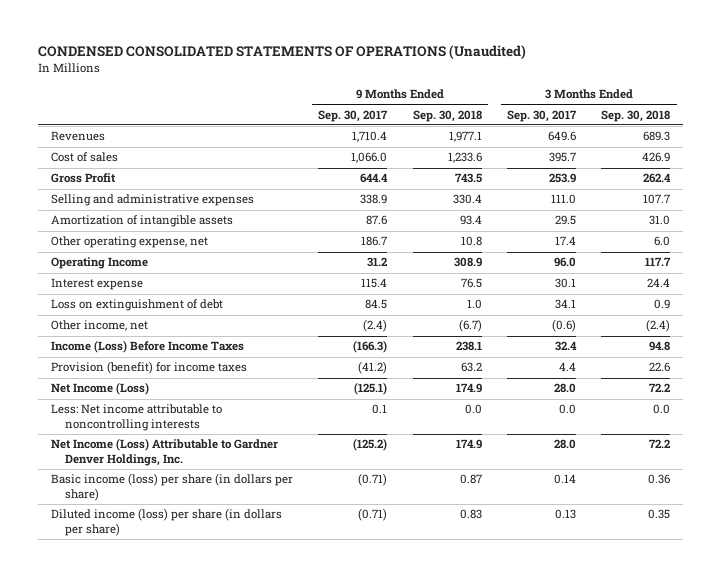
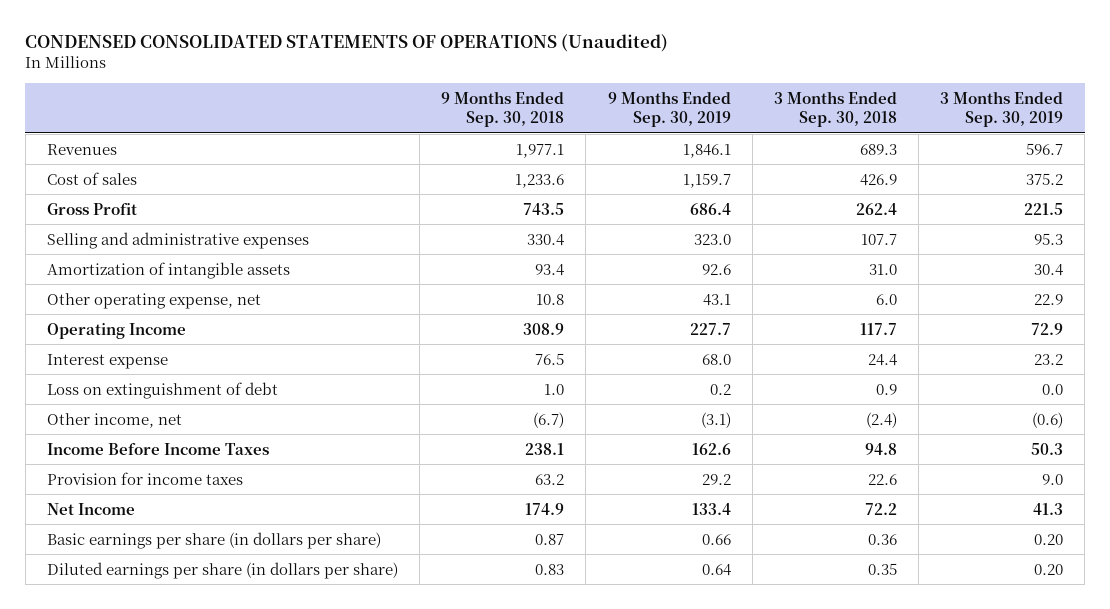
- | 9 Months Ended Sep. 30, 2017 | 9 Months Ended Sep. 30, 2018 | 3 Months Ended Sep. 30, 2017 | 3 Months Ended Sep. 30, 2018
+ | 9 Months Ended Sep. 30, 2018 | 9 Months Ended Sep. 30, 2019 | 3 Months Ended Sep. 30, 2018 | 3 Months Ended Sep. 30, 2019
- Income (Loss) Before Income Taxes | (166.3) | 238.1 | 32.4 | 94.8
- Provision (benefit) for income taxes | (41.2) | 63.2 | 4.4 | 22.6
- Net Income (Loss) | (125.1) | 174.9 | 28.0 | 72.2
- Less: Net income attributable to noncontrolling interests | 0.1 | 0.0 | 0.0 | 0.0
- Net Income (Loss) Attributable to Gardner Denver Holdings, Inc. | (125.2) | 174.9 | 28.0 | 72.2
- Basic income (loss) per share (in dollars per share) | (0.71) | 0.87 | 0.14 | 0.36
- Diluted income (loss) per share (in dollars per share) | (0.71) | 0.83 | 0.13 | 0.35
+ Income Before Income Taxes | 238.1 | 162.6 | 94.8 | 50.3
+ Provision for income taxes | 63.2 | 29.2 | 22.6 | 9.0
+ Net Income | 174.9 | 133.4 | 72.2 | 41.3
+ Basic earnings per share (in dollars per share) | 0.87 | 0.66 | 0.36 | 0.20
+ Diluted earnings per share (in dollars per share) | 0.83 | 0.64 | 0.35 | 0.20

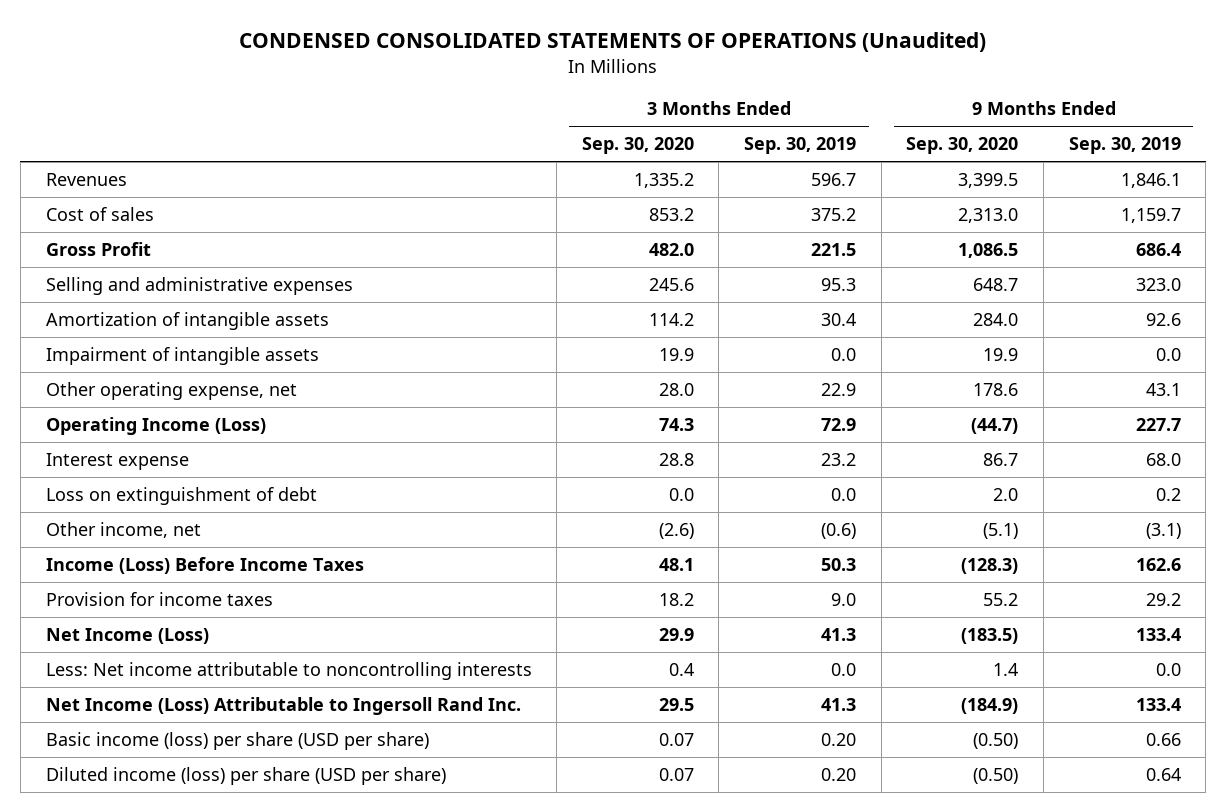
- | 9 Months Ended Sep. 30, 2018 | 9 Months Ended Sep. 30, 2019 | 3 Months Ended Sep. 30, 2018 | 3 Months Ended Sep. 30, 2019
+ | 3 Months Ended Sep. 30, 2020 | 3 Months Ended Sep. 30, 2019 | 9 Months Ended Sep. 30, 2020 | 9 Months Ended Sep. 30, 2019
+ Impairment of intangible assets | 19.9 | 0.0 | 19.9 | 0.0
- Operating Income | 308.9 | 227.7 | 117.7 | 72.9
+ Operating Income (Loss) | 74.3 | 72.9 | (44.7) | 227.7
- Income Before Income Taxes | 238.1 | 162.6 | 94.8 | 50.3
+ Income (Loss) Before Income Taxes | 48.1 | 50.3 | (128.3) | 162.6
- Net Income | 174.9 | 133.4 | 72.2 | 41.3
- Basic earnings per share (in dollars per share) | 0.87 | 0.66 | 0.36 | 0.20
- Diluted earnings per share (in dollars per share) | 0.83 | 0.64 | 0.35 | 0.20
+ Net Income (Loss) | 29.9 | 41.3 | (183.5) | 133.4
+ Less: Net income attributable to noncontrolling interests | 0.4 | 0.0 | 1.4 | 0.0
+ Net Income (Loss) Attributable to Ingersoll Rand Inc. | 29.5 | 41.3 | (184.9) | 133.4
+ Basic income (loss) per share (USD per share) | 0.07 | 0.20 | (0.50) | 0.66
+ Diluted income (loss) per share (USD per share) | 0.07 | 0.20 | (0.50) | 0.64

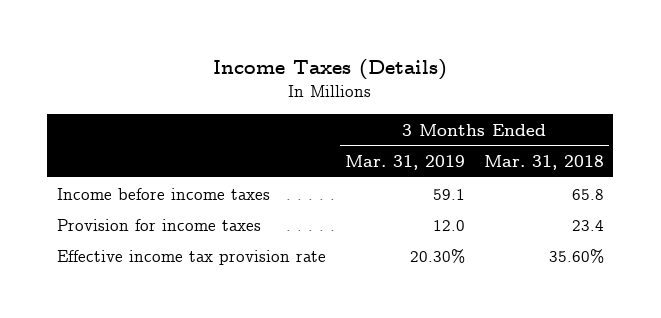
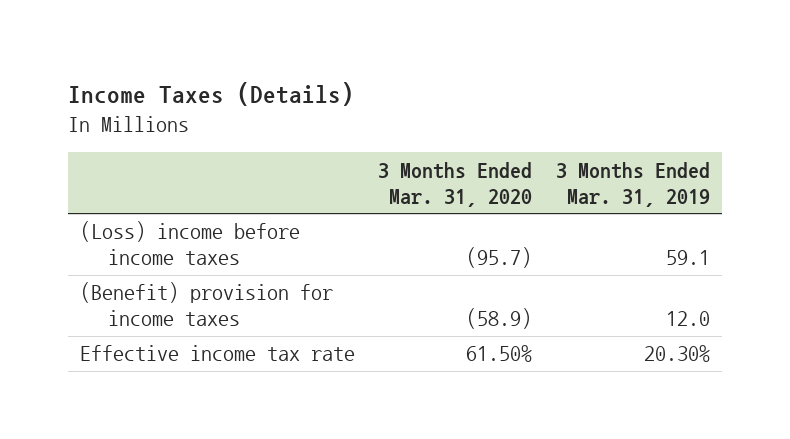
- | 3 Months Ended Mar. 31, 2019 | 3 Months Ended Mar. 31, 2018
+ | 3 Months Ended Mar. 31, 2020 | 3 Months Ended Mar. 31, 2019
- Income before income taxes | 59.1 | 65.8
- Provision for income taxes | 12.0 | 23.4
- Effective income tax provision rate | 20.30% | 35.60%
+ (Loss) income before income taxes | (95.7) | 59.1
+ (Benefit) provision for income taxes | (58.9) | 12.0
+ Effective income tax rate | 61.50% | 20.30%

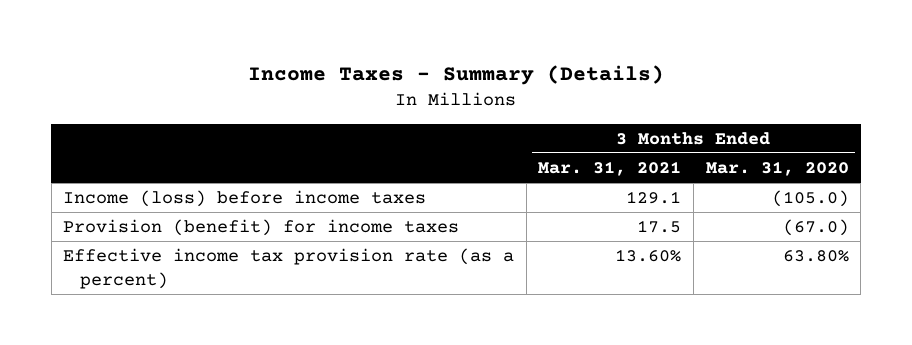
- Income Taxes (Details)
+ Income Taxes - Summary (Details)
- | 3 Months Ended Mar. 31, 2020 | 3 Months Ended Mar. 31, 2019
+ | 3 Months Ended Mar. 31, 2021 | 3 Months Ended Mar. 31, 2020
- (Loss) income before income taxes | (95.7) | 59.1
- (Benefit) provision for income taxes | (58.9) | 12.0
- Effective income tax rate | 61.50% | 20.30%
+ Income (loss) before income taxes | 129.1 | (105.0)
+ Provision (benefit) for income taxes | 17.5 | (67.0)
+ Effective income tax provision rate (as a percent) | 13.60% | 63.80%

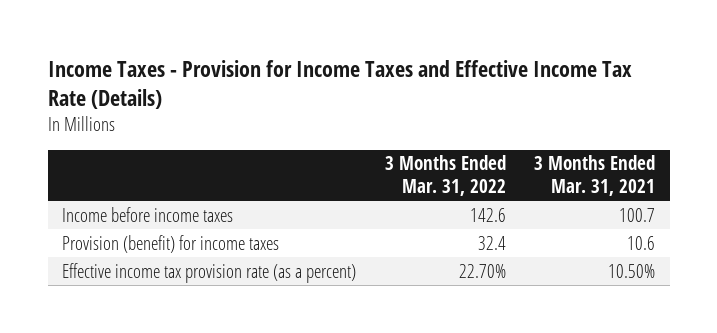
- Income Taxes - Summary (Details)
+ Income Taxes - Provision for Income Taxes and Effective Income Tax Rate (Details)
- | 3 Months Ended Mar. 31, 2021 | 3 Months Ended Mar. 31, 2020
+ | 3 Months Ended Mar. 31, 2022 | 3 Months Ended Mar. 31, 2021
- Income (loss) before income taxes | 129.1 | (105.0)
- Provision (benefit) for income taxes | 17.5 | (67.0)
- Effective income tax provision rate (as a percent) | 13.60% | 63.80%
+ Income before income taxes | 142.6 | 100.7
+ Provision (benefit) for income taxes | 32.4 | 10.6
+ Effective income tax provision rate (as a percent) | 22.70% | 10.50%

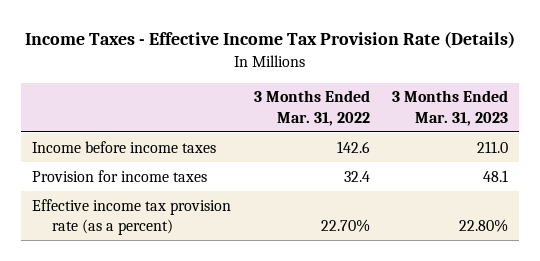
- Income Taxes - Provision for Income Taxes and Effective Income Tax Rate (Details)
+ Income Taxes - Effective Income Tax Provision Rate (Details)
- | 3 Months Ended Mar. 31, 2022 | 3 Months Ended Mar. 31, 2021
+ | 3 Months Ended Mar. 31, 2022 | 3 Months Ended Mar. 31, 2023
- Provision (benefit) for income taxes | 32.4 | 10.6
+ Provision for income taxes | 32.4 | 48.1

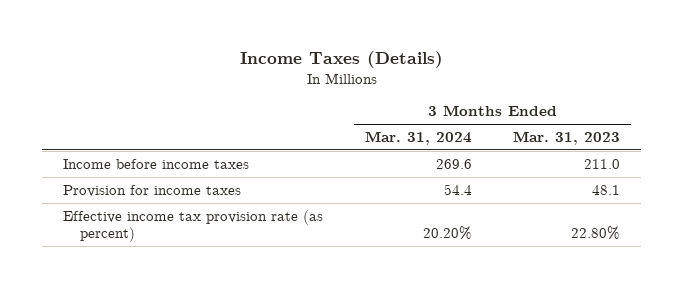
- Income Taxes - Effective Income Tax Provision Rate (Details)
+ Income Taxes (Details)
- | 3 Months Ended Mar. 31, 2022 | 3 Months Ended Mar. 31, 2023
+ | 3 Months Ended Mar. 31, 2024 | 3 Months Ended Mar. 31, 2023
- Effective income tax provision rate (as a percent) | 22.70% | 22.80%
+ Effective income tax provision rate (as percent) | 20.20% | 22.80%

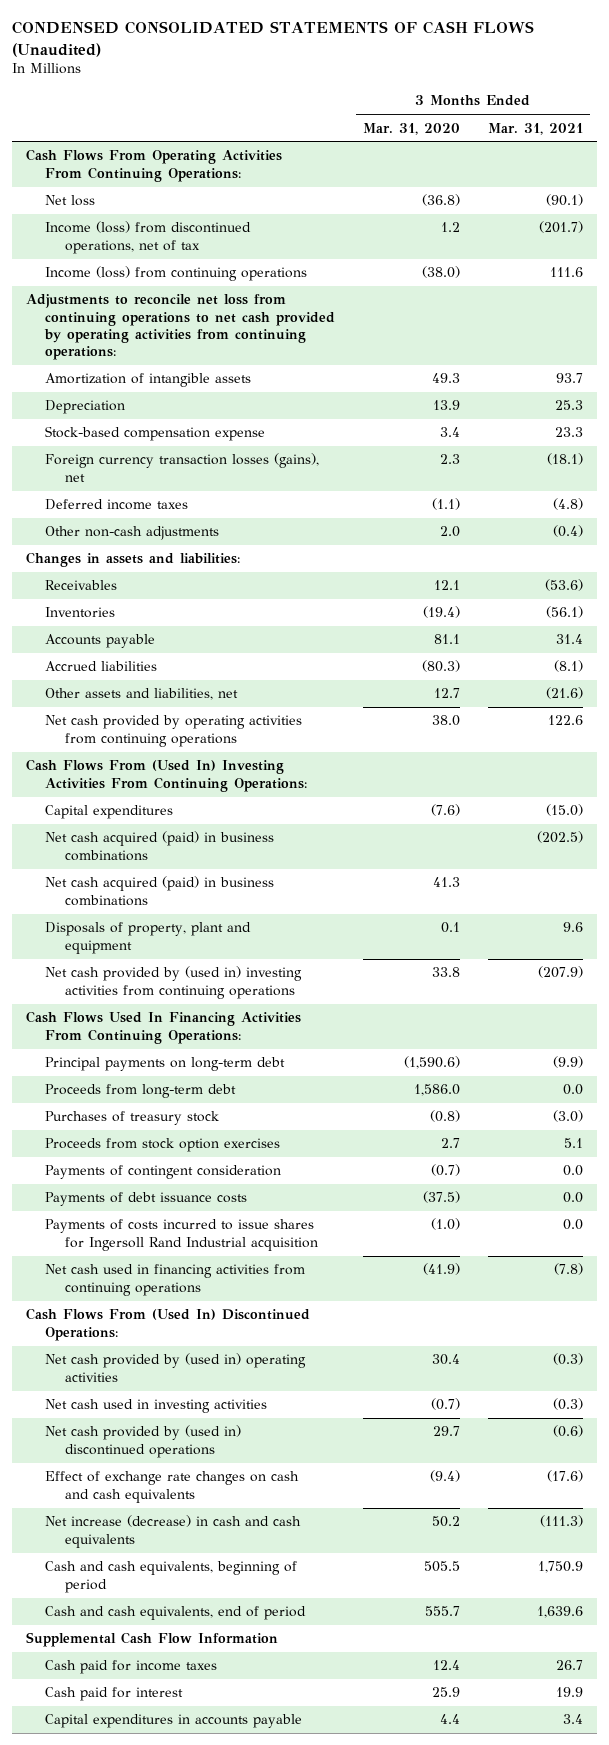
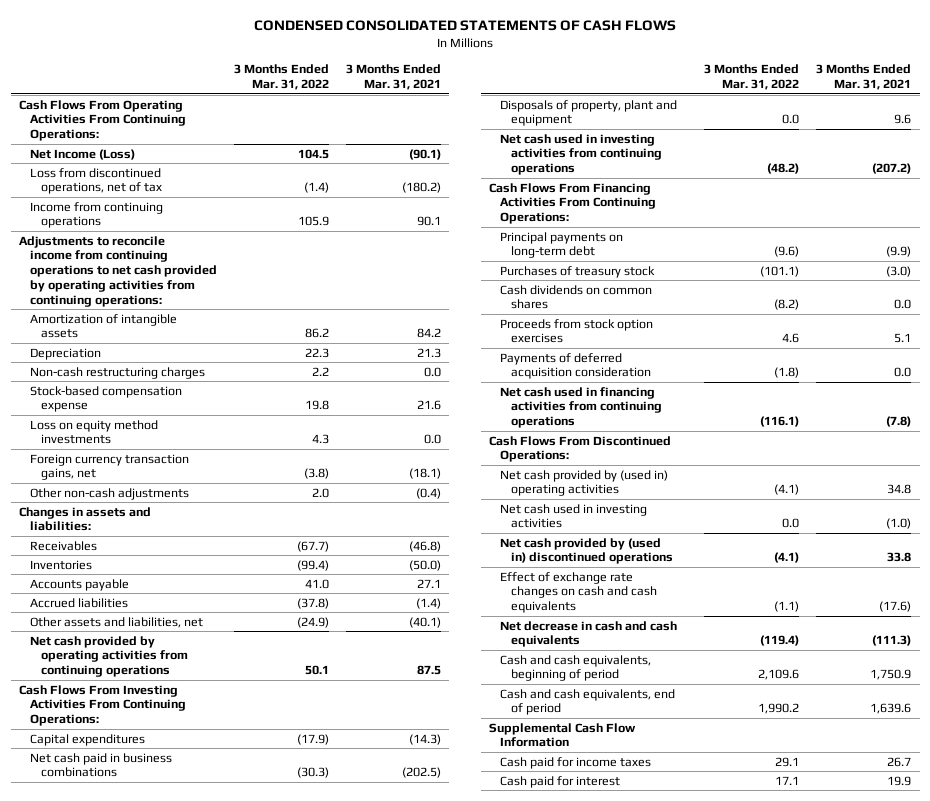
- CONDENSED CONSOLIDATED STATEMENTS OF CASH FLOWS (Unaudited)
+ CONDENSED CONSOLIDATED STATEMENTS OF CASH FLOWS
- | 3 Months Ended Mar. 31, 2020 | 3 Months Ended Mar. 31, 2021
+ | 3 Months Ended Mar. 31, 2022 | 3 Months Ended Mar. 31, 2021
- Net loss | (36.8) | (90.1)
- Income (loss) from discontinued operations, net of tax | 1.2 | (201.7)
- Income (loss) from continuing operations | (38.0) | 111.6
- Adjustments to reconcile net loss from continuing operations to net cash provided by operating activities from continuing operations:
- Amortization of intangible assets | 49.3 | 93.7
- Depreciation | 13.9 | 25.3
- Stock-based compensation expense | 3.4 | 23.3
- Foreign currency transaction losses (gains), net | 2.3 | (18.1)
- Deferred income taxes | (1.1) | (4.8)
+ Net Income (Loss) | 104.5 | (90.1)
+ Loss from discontinued operations, net of tax | (1.4) | (180.2)
+ Income from continuing operations | 105.9 | 90.1
+ Adjustments to reconcile income from continuing operations to net cash provided by operating activities from continuing operations:
+ Amortization of intangible assets | 86.2 | 84.2
+ Depreciation | 22.3 | 21.3
+ Non-cash restructuring charges | 2.2 | 0.0
+ Stock-based compensation expense | 19.8 | 21.6
+ Loss on equity method investments | 4.3 | 0.0
+ Foreign currency transaction gains, net | (3.8) | (18.1)
- Receivables | 12.1 | (53.6)
- Inventories | (19.4) | (56.1)
- Accounts payable | 81.1 | 31.4
- Accrued liabilities | (80.3) | (8.1)
- Other assets and liabilities, net | 12.7 | (21.6)
- Net cash provided by operating activities from continuing operations | 38.0 | 122.6
- Cash Flows From (Used In) Investing Activities From Continuing Operations:
- Capital expenditures | (7.6) | (15.0)
- Net cash acquired (paid) in business combinations | | (202.5)
- Net cash acquired (paid) in business combinations | 41.3 |
+ Receivables | (67.7) | (46.8)
+ Inventories | (99.4) | (50.0)
+ Accounts payable | 41.0 | 27.1
+ Accrued liabilities | (37.8) | (1.4)
+ Other assets and liabilities, net | (24.9) | (40.1)
+ Net cash provided by operating activities from continuing operations | 50.1 | 87.5
+ Cash Flows From Investing Activities From Continuing Operations:
+ Capital expenditures | (17.9) | (14.3)
+ Net cash paid in business combinations | (30.3) | (202.5)
- Net cash provided by (used in) investing activities from continuing operations | 33.8 | (207.9)
- Cash Flows Used In Financing Activities From Continuing Operations:
+ Net cash used in investing activities from continuing operations | (48.2) | (207.2)
+ Cash Flows From Financing Activities From Continuing Operations:
- Proceeds from long-term debt | 1,586.0 | 0.0
+ Cash dividends on common shares | (8.2) | 0.0
- Payments of contingent consideration | (0.7) | 0.0
- Payments of debt issuance costs | (37.5) | 0.0
- Payments of costs incurred to issue shares for Ingersoll Rand Industrial acquisition | (1.0) | 0.0
+ Payments of deferred acquisition consideration | (1.8) | 0.0
- Cash Flows From (Used In) Discontinued Operations:
- Net cash provided by (used in) operating activities | 30.4 | (0.3)
- Net cash used in investing activities | (0.7) | (0.3)
- Net cash provided by (used in) discontinued operations | 29.7 | (0.6)
+ Cash Flows From Discontinued Operations:
+ Net cash provided by (used in) operating activities | (4.1) | 34.8
+ Net cash used in investing activities | 0.0 | (1.0)
+ Net cash provided by (used in) discontinued operations | (4.1) | 33.8
- Net increase (decrease) in cash and cash equivalents | 50.2 | (111.3)
+ Net decrease in cash and cash equivalents | (119.4) | (111.3)
- Capital expenditures in accounts payable | 4.4 | 3.4

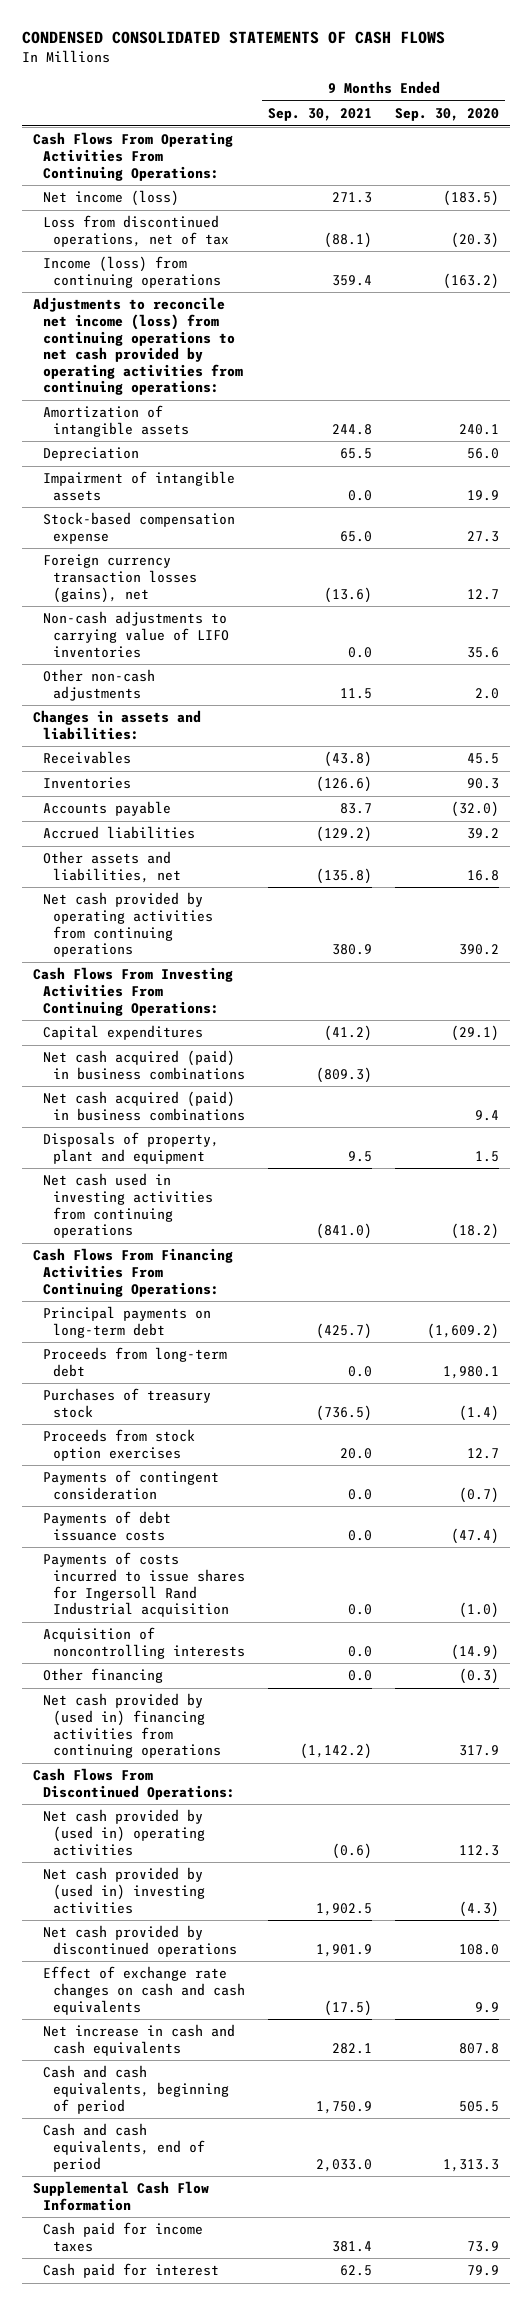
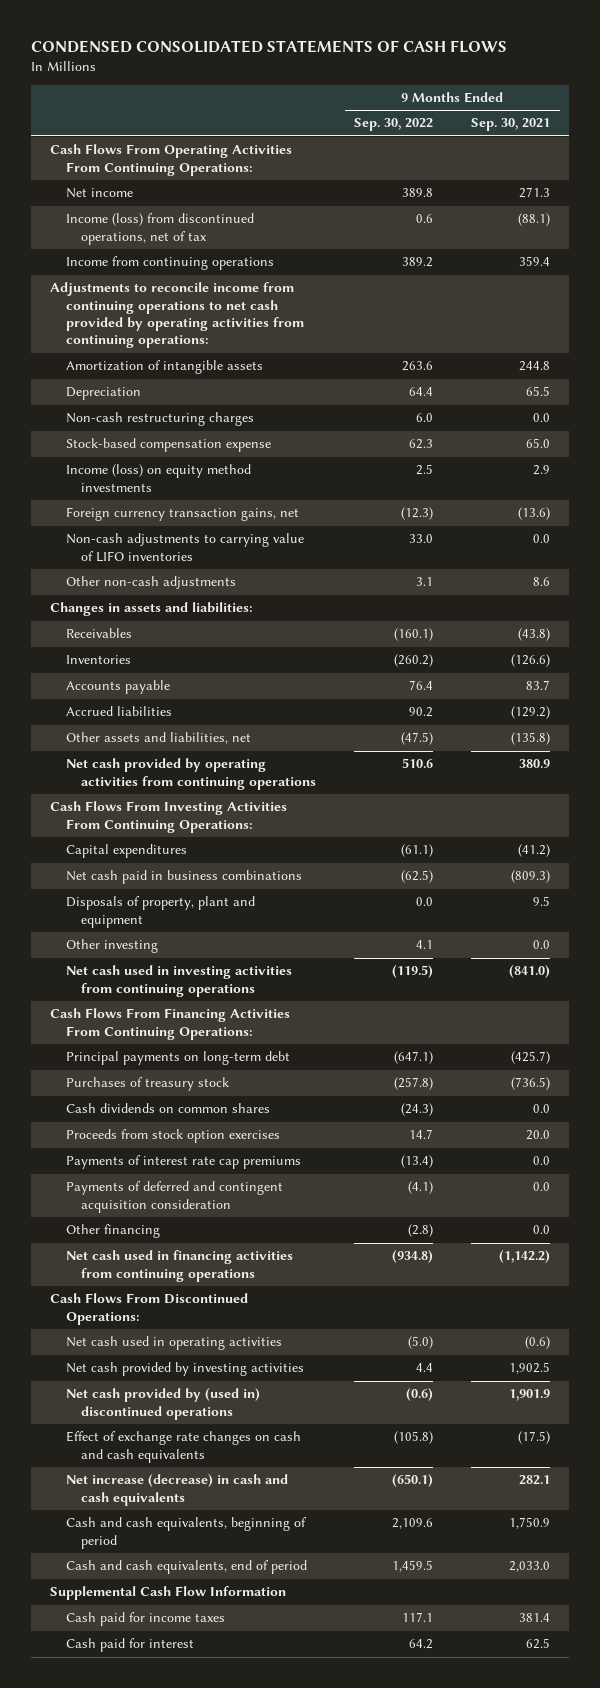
- | 9 Months Ended Sep. 30, 2021 | 9 Months Ended Sep. 30, 2020
+ | 9 Months Ended Sep. 30, 2022 | 9 Months Ended Sep. 30, 2021
- Net income (loss) | 271.3 | (183.5)
- Loss from discontinued operations, net of tax | (88.1) | (20.3)
- Income (loss) from continuing operations | 359.4 | (163.2)
- Adjustments to reconcile net income (loss) from continuing operations to net cash provided by operating activities from continuing operations:
+ Net income | 389.8 | 271.3
+ Income (loss) from discontinued operations, net of tax | 0.6 | (88.1)
+ Income from continuing operations | 389.2 | 359.4
+ Adjustments to reconcile income from continuing operations to net cash provided by operating activities from continuing operations:
- Impairment of intangible assets | 0.0 | 19.9
+ Non-cash restructuring charges | 6.0 | 0.0
- Foreign currency transaction losses (gains), net | (13.6) | 12.7
+ Income (loss) on equity method investments | 2.5 | 2.9
+ Foreign currency transaction gains, net | (12.3) | (13.6)
- Other non-cash adjustments | 11.5 | 2.0
+ Other non-cash adjustments | 3.1 | 8.6
- Net cash acquired (paid) in business combinations | (809.3) |
- Net cash acquired (paid) in business combinations | | 9.4
+ Net cash paid in business combinations | (62.5) | (809.3)
+ Other investing | 4.1 | 0.0
- Proceeds from long-term debt | 0.0 | 1,980.1
+ Cash dividends on common shares | (24.3) | 0.0
- Payments of contingent consideration | 0.0 | (0.7)
- Payments of debt issuance costs | 0.0 | (47.4)
- Payments of costs incurred to issue shares for Ingersoll Rand Industrial acquisition | 0.0 | (1.0)
- Acquisition of noncontrolling interests | 0.0 | (14.9)
+ Payments of interest rate cap premiums | (13.4) | 0.0
+ Payments of deferred and contingent acquisition consideration | (4.1) | 0.0
- Net cash provided by (used in) financing activities from continuing operations | (1,142.2) | 317.9
+ Net cash used in financing activities from continuing operations | (934.8) | (1,142.2)
- Net cash provided by (used in) operating activities | (0.6) | 112.3
- Net cash provided by (used in) investing activities | 1,902.5 | (4.3)
- Net cash provided by discontinued operations | 1,901.9 | 108.0
+ Net cash used in operating activities | (5.0) | (0.6)
+ Net cash provided by investing activities | 4.4 | 1,902.5
+ Net cash provided by (used in) discontinued operations | (0.6) | 1,901.9
- Net increase in cash and cash equivalents | 282.1 | 807.8
+ Net increase (decrease) in cash and cash equivalents | (650.1) | 282.1

